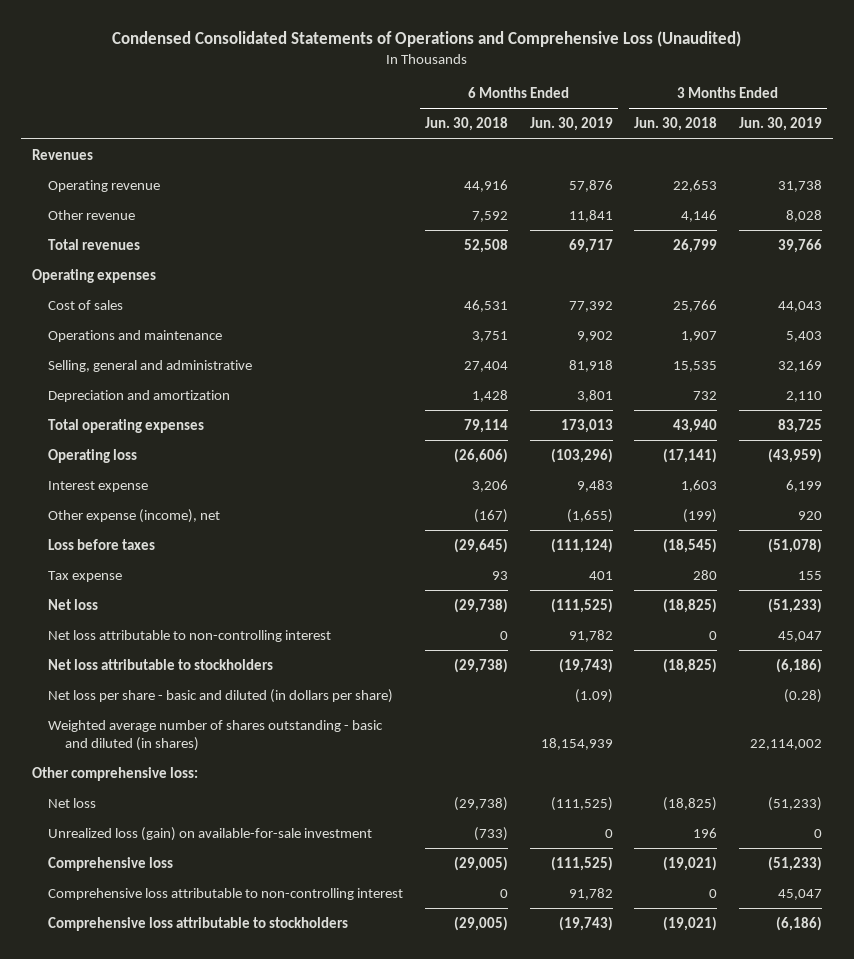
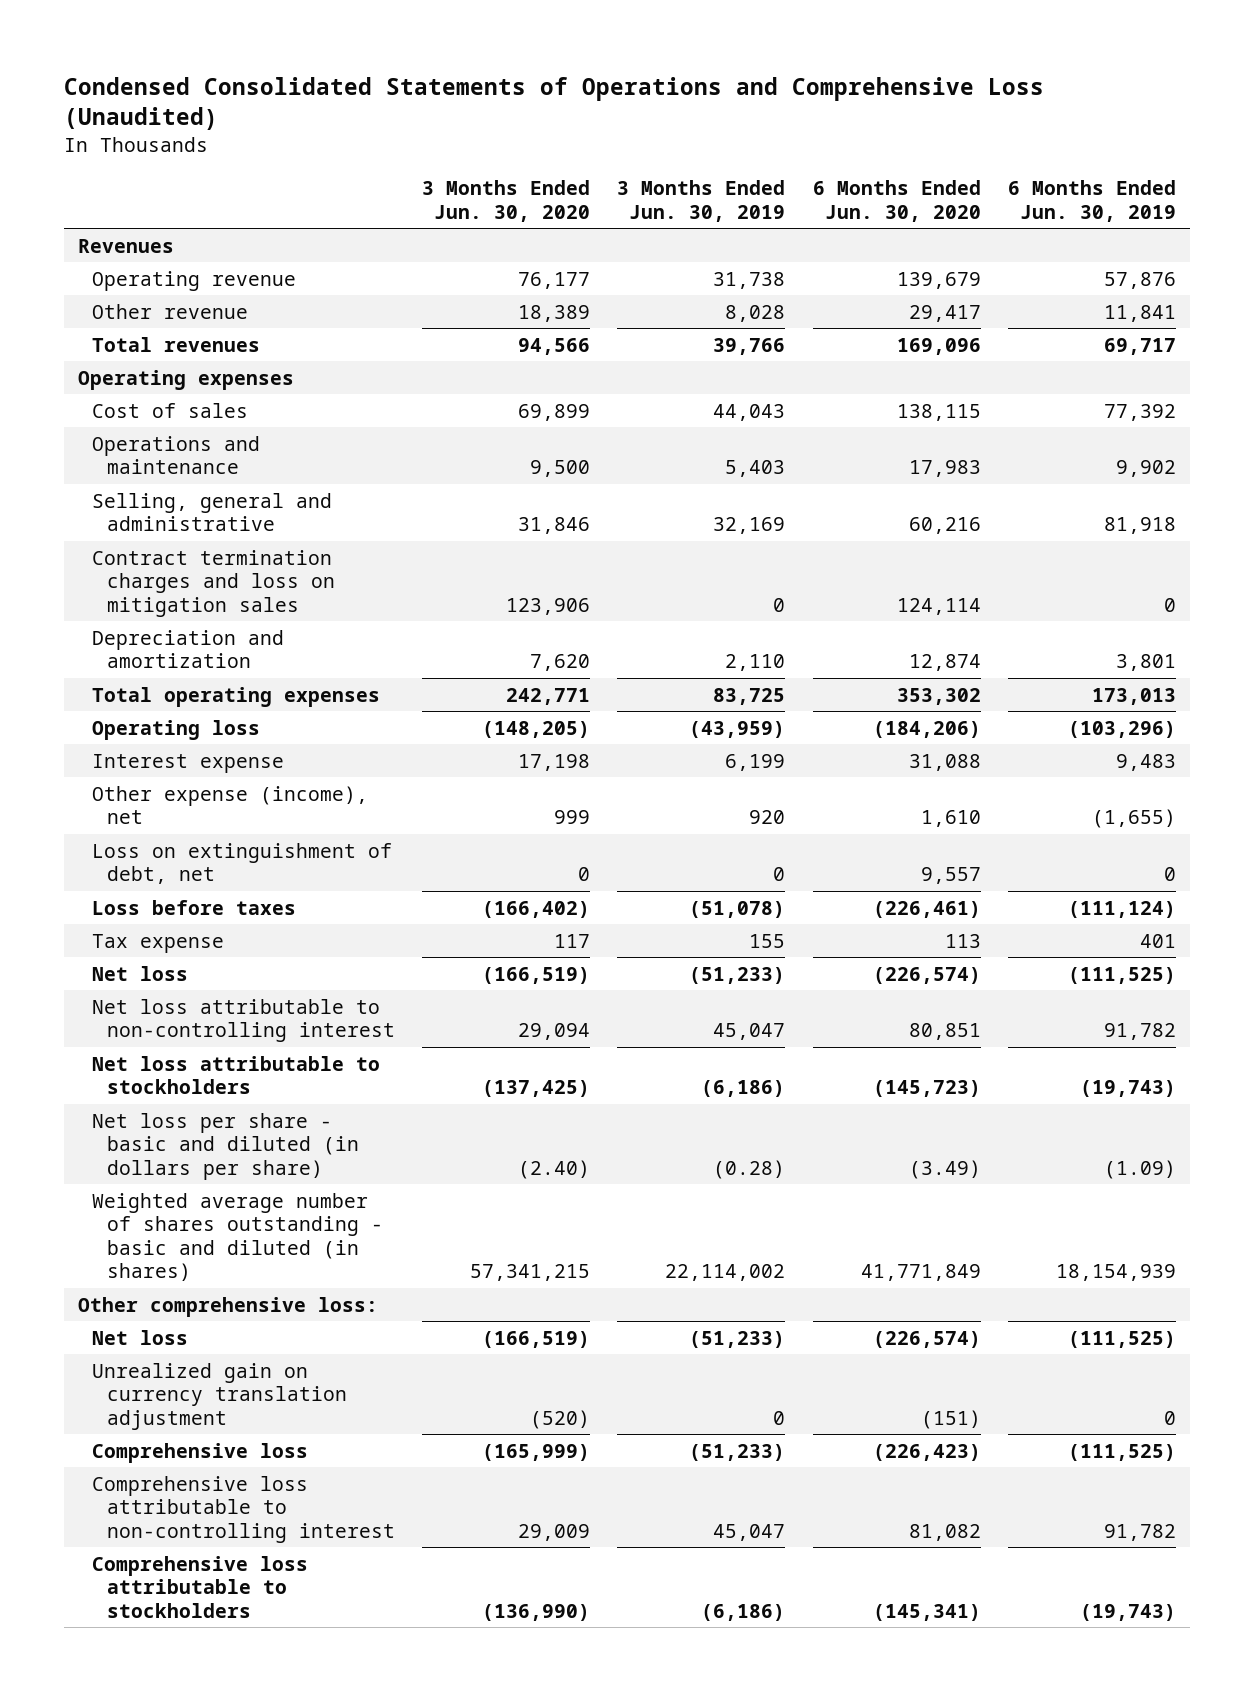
- | 6 Months Ended Jun. 30, 2018 | 6 Months Ended Jun. 30, 2019 | 3 Months Ended Jun. 30, 2018 | 3 Months Ended Jun. 30, 2019
+ | 3 Months Ended Jun. 30, 2020 | 3 Months Ended Jun. 30, 2019 | 6 Months Ended Jun. 30, 2020 | 6 Months Ended Jun. 30, 2019
+ Contract termination charges and loss on mitigation sales | 123,906 | 0 | 124,114 | 0
+ Loss on extinguishment of debt, net | 0 | 0 | 9,557 | 0
- Unrealized loss (gain) on available-for-sale investment | (733) | 0 | 196 | 0
+ Unrealized gain on currency translation adjustment | (520) | 0 | (151) | 0

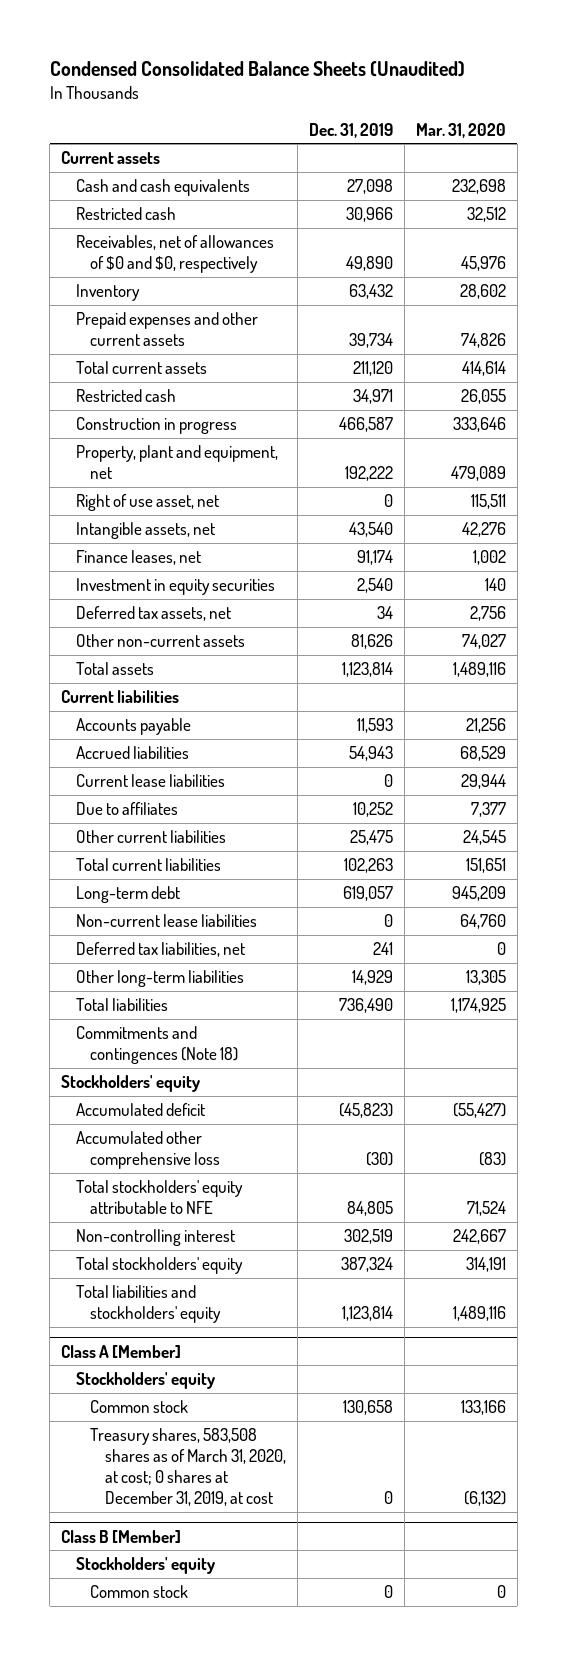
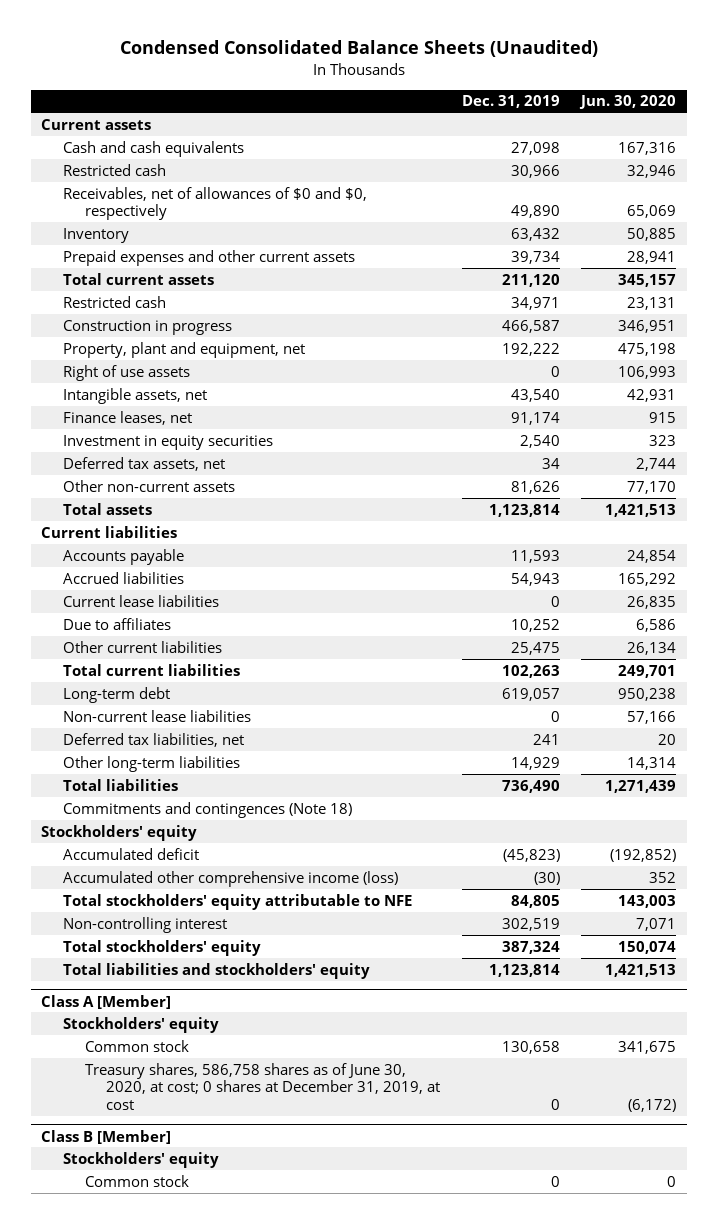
- | Dec. 31, 2019 | Mar. 31, 2020
+ | Dec. 31, 2019 | Jun. 30, 2020
- Right of use asset, net | 0 | 115,511
+ Right of use assets | 0 | 106,993
- Accumulated other comprehensive loss | (30) | (83)
+ Accumulated other comprehensive income (loss) | (30) | 352
@ Class A [Member]
- Treasury shares, 583,508 shares as of March 31, 2020, at cost; 0 shares at December 31, 2019, at cost | 0 | (6,132)
+ Treasury shares, 586,758 shares as of June 30, 2020, at cost; 0 shares at December 31, 2019, at cost | 0 | (6,172)

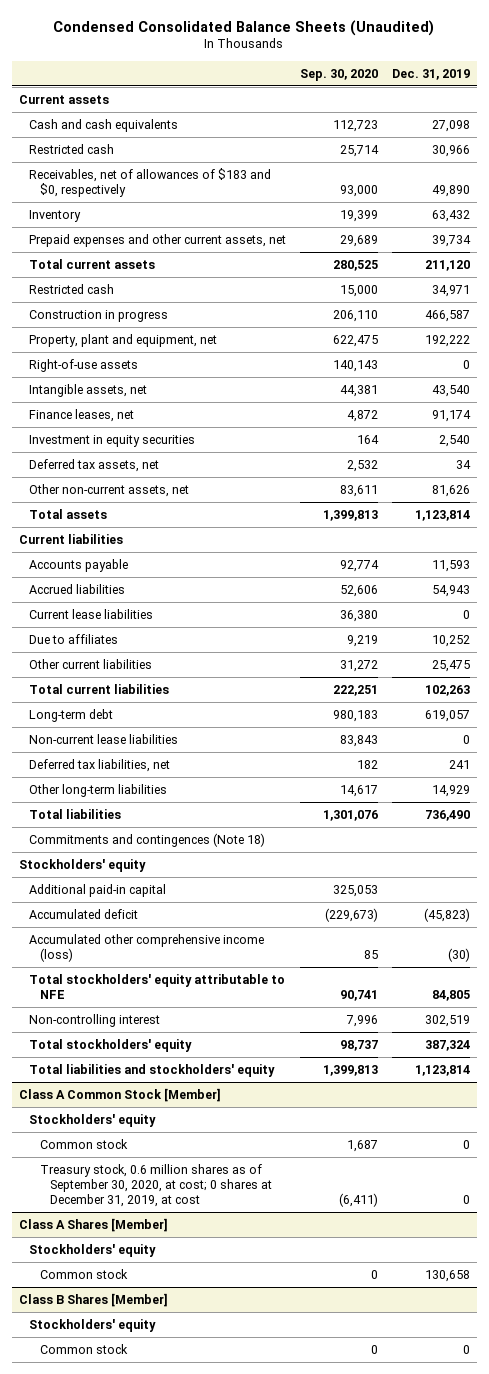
- | Dec. 31, 2019 | Jun. 30, 2020
+ | Sep. 30, 2020 | Dec. 31, 2019
- Receivables, net of allowances of $0 and $0, respectively | 49,890 | 65,069
+ Receivables, net of allowances of $183 and $0, respectively | 93,000 | 49,890
- Prepaid expenses and other current assets | 39,734 | 28,941
+ Prepaid expenses and other current assets, net | 29,689 | 39,734
- Right of use assets | 0 | 106,993
+ Right-of-use assets | 140,143 | 0
- Other non-current assets | 81,626 | 77,170
+ Other non-current assets, net | 83,611 | 81,626
+ Additional paid-in capital | 325,053 |
- Class A [Member]
+ Class A Common Stock [Member]
+ Common stock | 1,687 | 0
+ Treasury stock, 0.6 million shares as of September 30, 2020, at cost; 0 shares at December 31, 2019, at cost | (6,411) | 0
+ Class A Shares [Member]
+ Stockholders' equity
- Treasury shares, 586,758 shares as of June 30, 2020, at cost; 0 shares at December 31, 2019, at cost | 0 | (6,172)
- Class B [Member]
+ Class B Shares [Member]

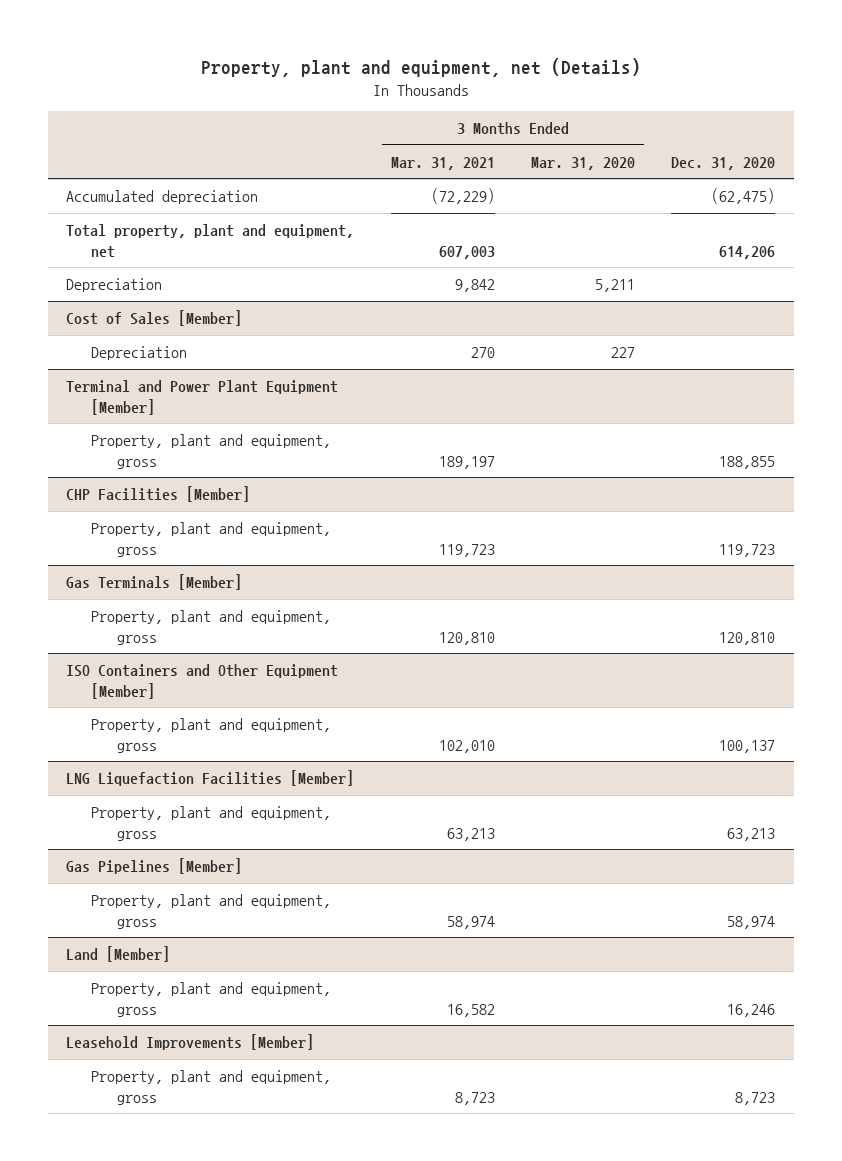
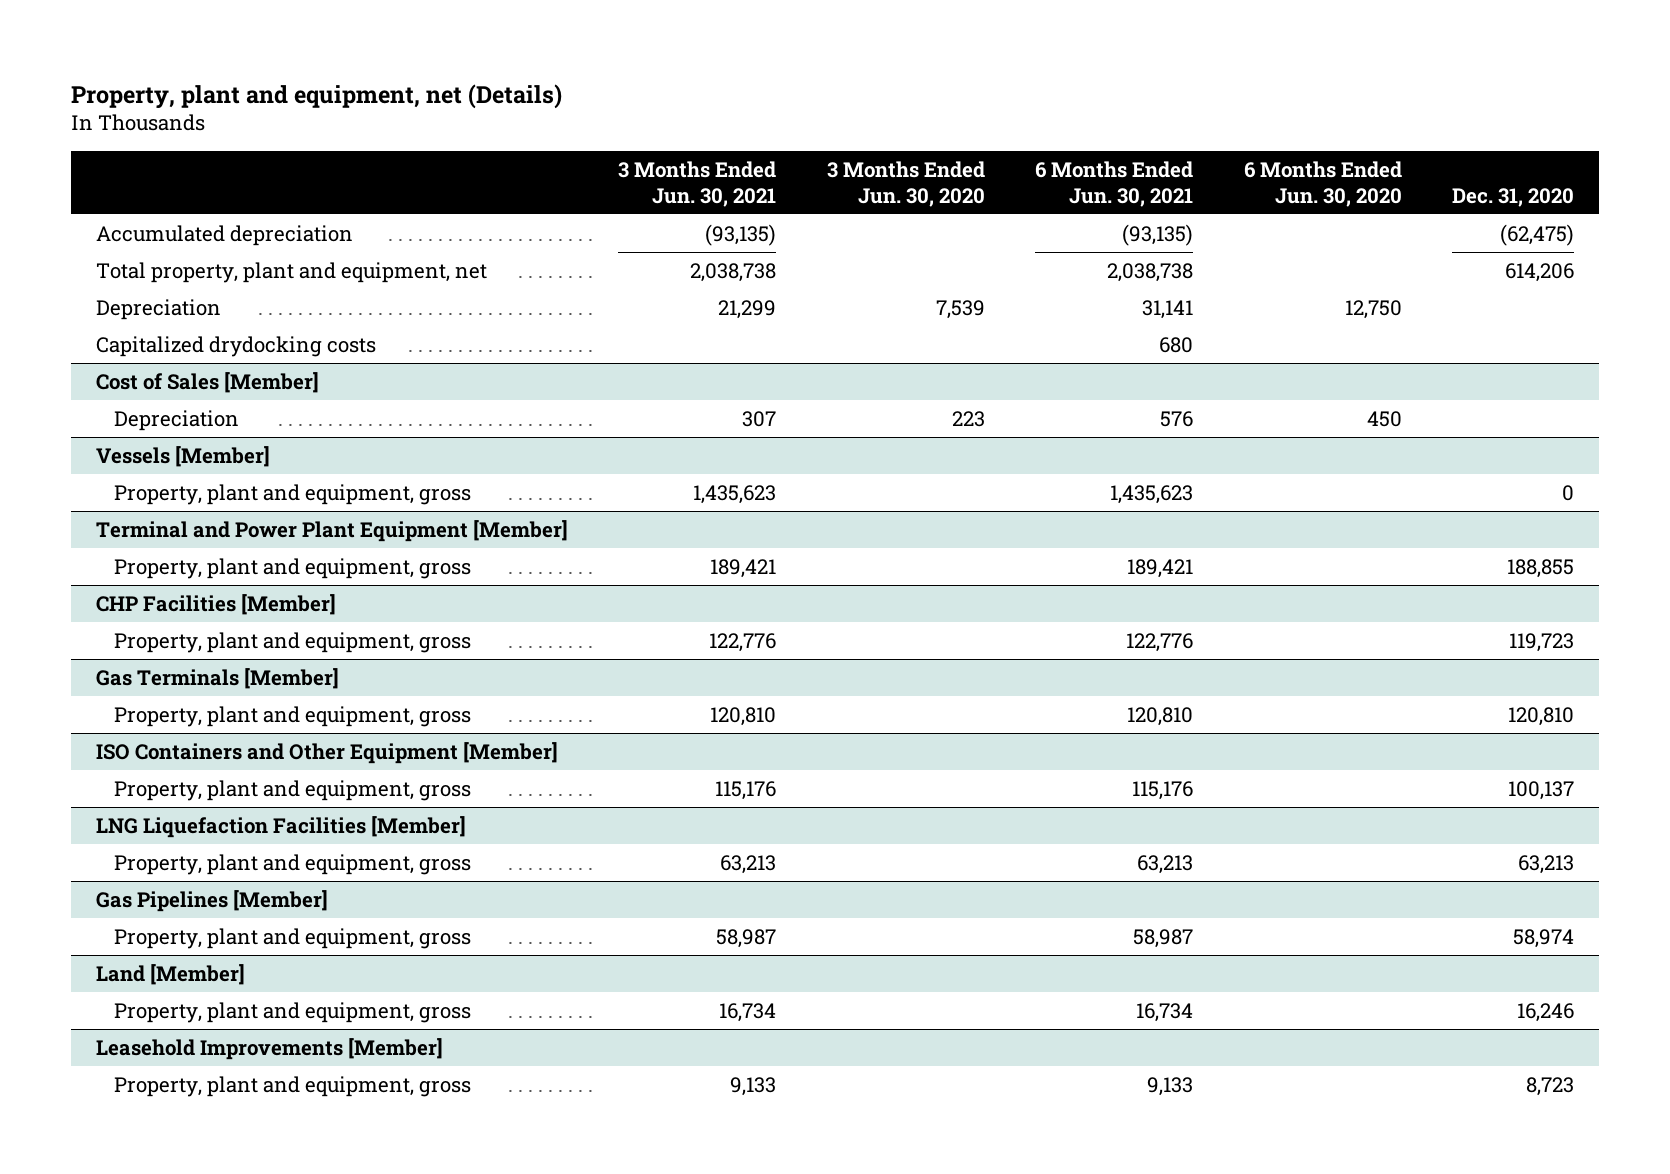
- | 3 Months Ended Mar. 31, 2021 | 3 Months Ended Mar. 31, 2020 | Dec. 31, 2020
+ | 3 Months Ended Jun. 30, 2021 | 3 Months Ended Jun. 30, 2020 | 6 Months Ended Jun. 30, 2021 | 6 Months Ended Jun. 30, 2020 | Dec. 31, 2020
+ Capitalized drydocking costs | | | 680 | |
+ Vessels [Member]
+ Property, plant and equipment, gross | 1,435,623 | | 1,435,623 | | 0

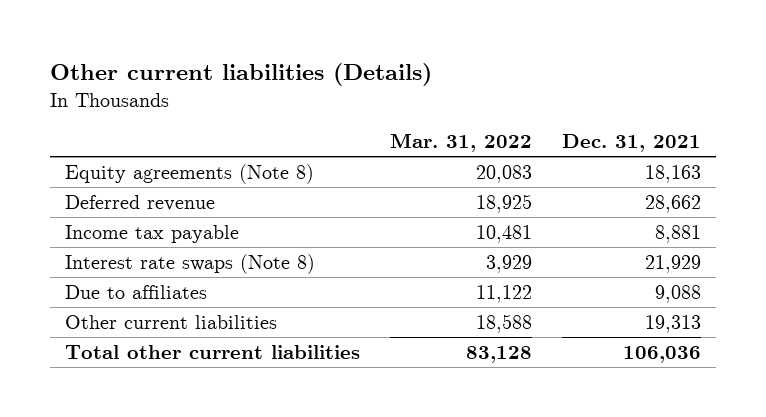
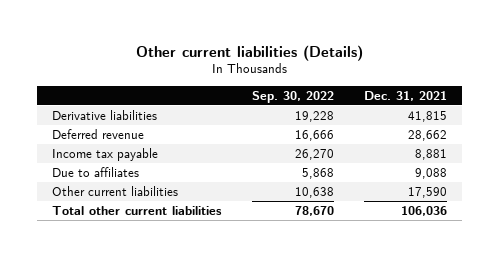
- | Mar. 31, 2022 | Dec. 31, 2021
+ | Sep. 30, 2022 | Dec. 31, 2021
- Equity agreements (Note 8) | 20,083 | 18,163
+ Derivative liabilities | 19,228 | 41,815
- Interest rate swaps (Note 8) | 3,929 | 21,929
- Other current liabilities | 18,588 | 19,313
+ Other current liabilities | 10,638 | 17,590

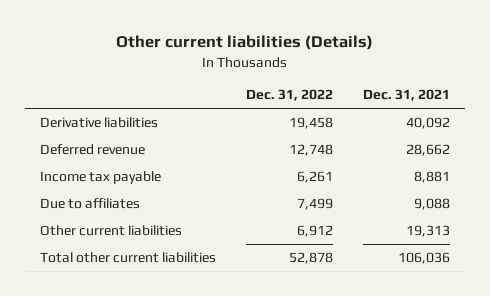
- | Sep. 30, 2022 | Dec. 31, 2021
+ | Dec. 31, 2022 | Dec. 31, 2021
- Derivative liabilities | 19,228 | 41,815
+ Derivative liabilities | 19,458 | 40,092
- Other current liabilities | 10,638 | 17,590
+ Other current liabilities | 6,912 | 19,313

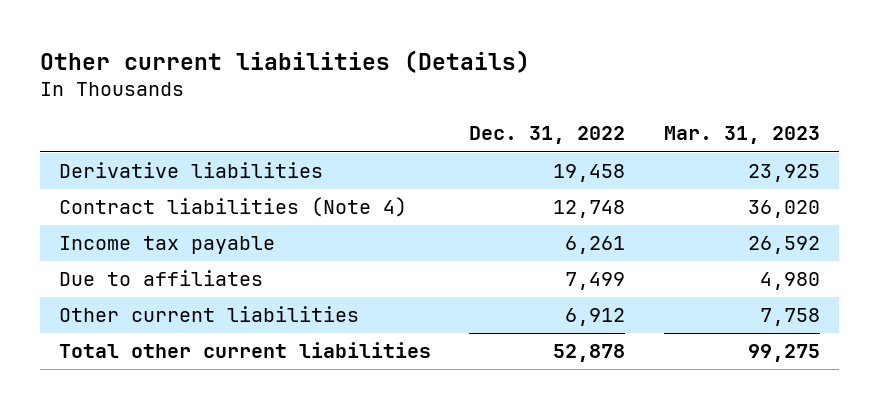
- | Dec. 31, 2022 | Dec. 31, 2021
+ | Dec. 31, 2022 | Mar. 31, 2023
- Deferred revenue | 12,748 | 28,662
+ Contract liabilities (Note 4) | 12,748 | 36,020

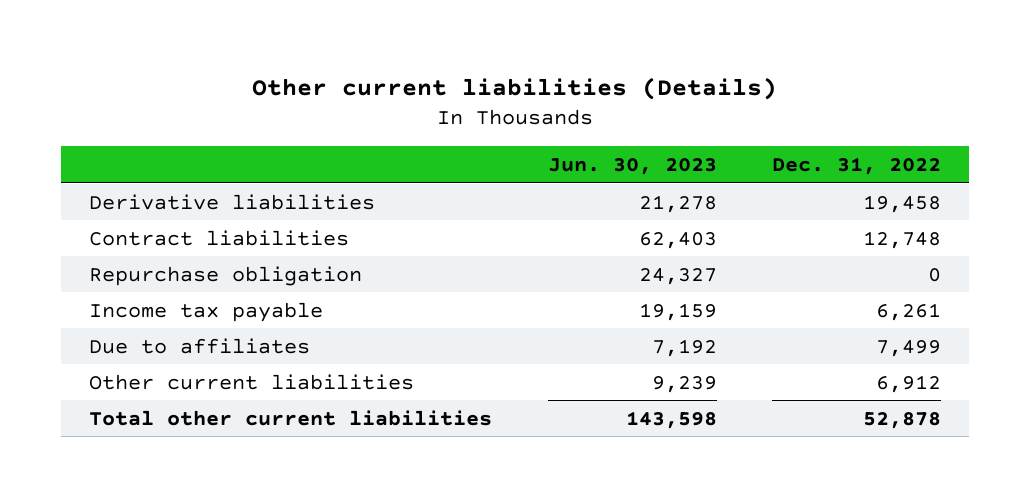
- | Dec. 31, 2022 | Mar. 31, 2023
+ | Jun. 30, 2023 | Dec. 31, 2022
- Contract liabilities (Note 4) | 12,748 | 36,020
+ Contract liabilities | 62,403 | 12,748
+ Repurchase obligation | 24,327 | 0

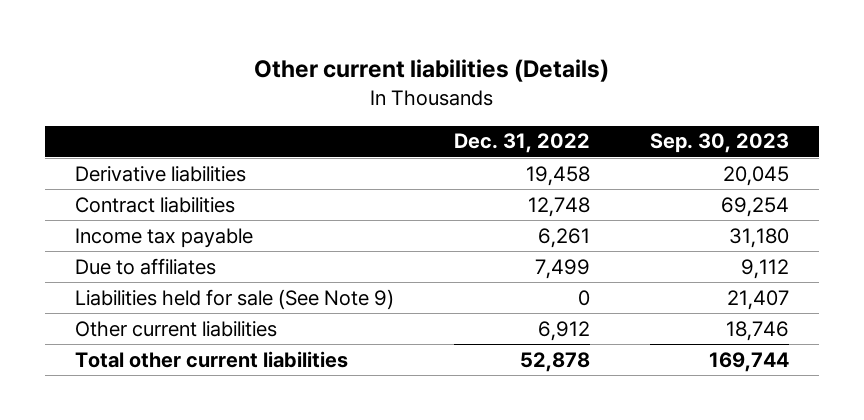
- | Jun. 30, 2023 | Dec. 31, 2022
+ | Dec. 31, 2022 | Sep. 30, 2023
- Repurchase obligation | 24,327 | 0
+ Liabilities held for sale (See Note 9) | 0 | 21,407

